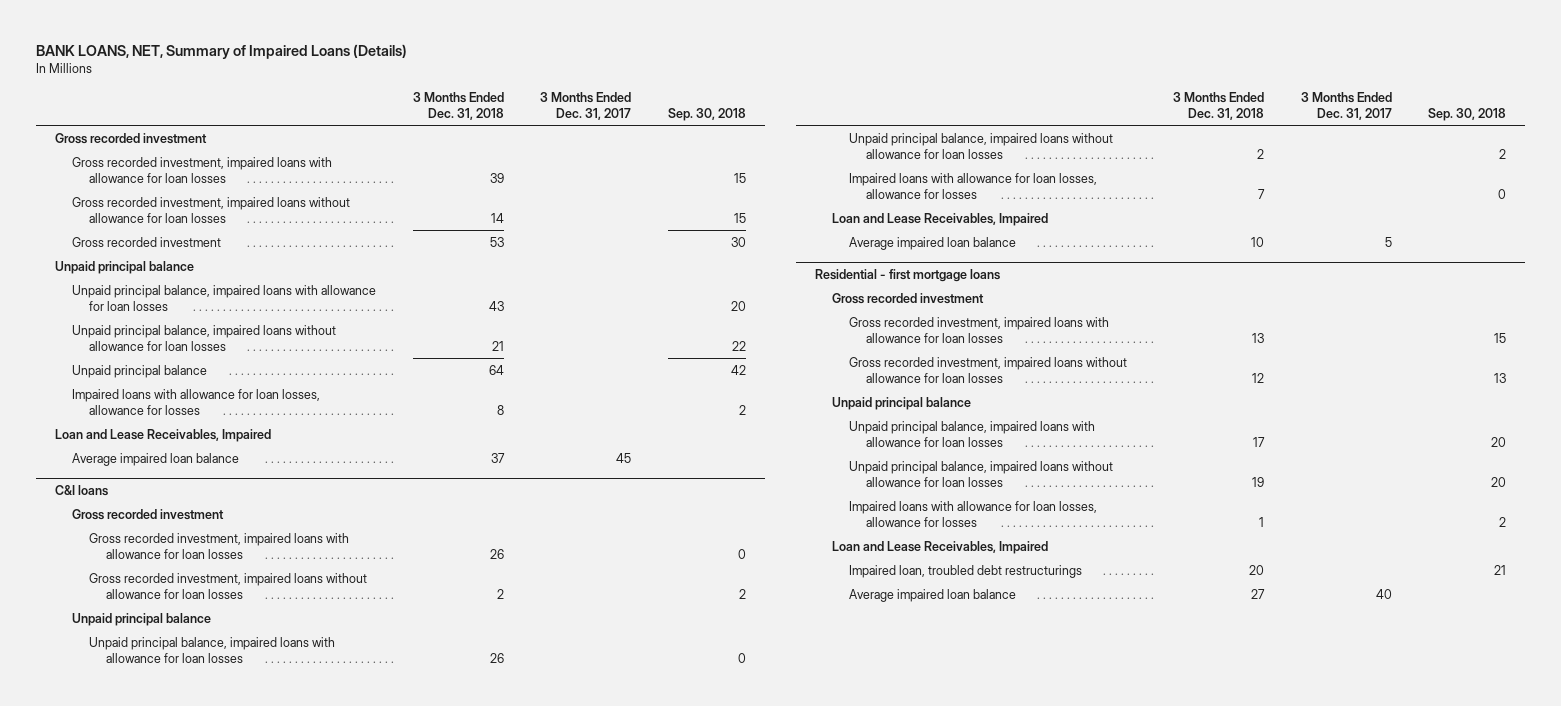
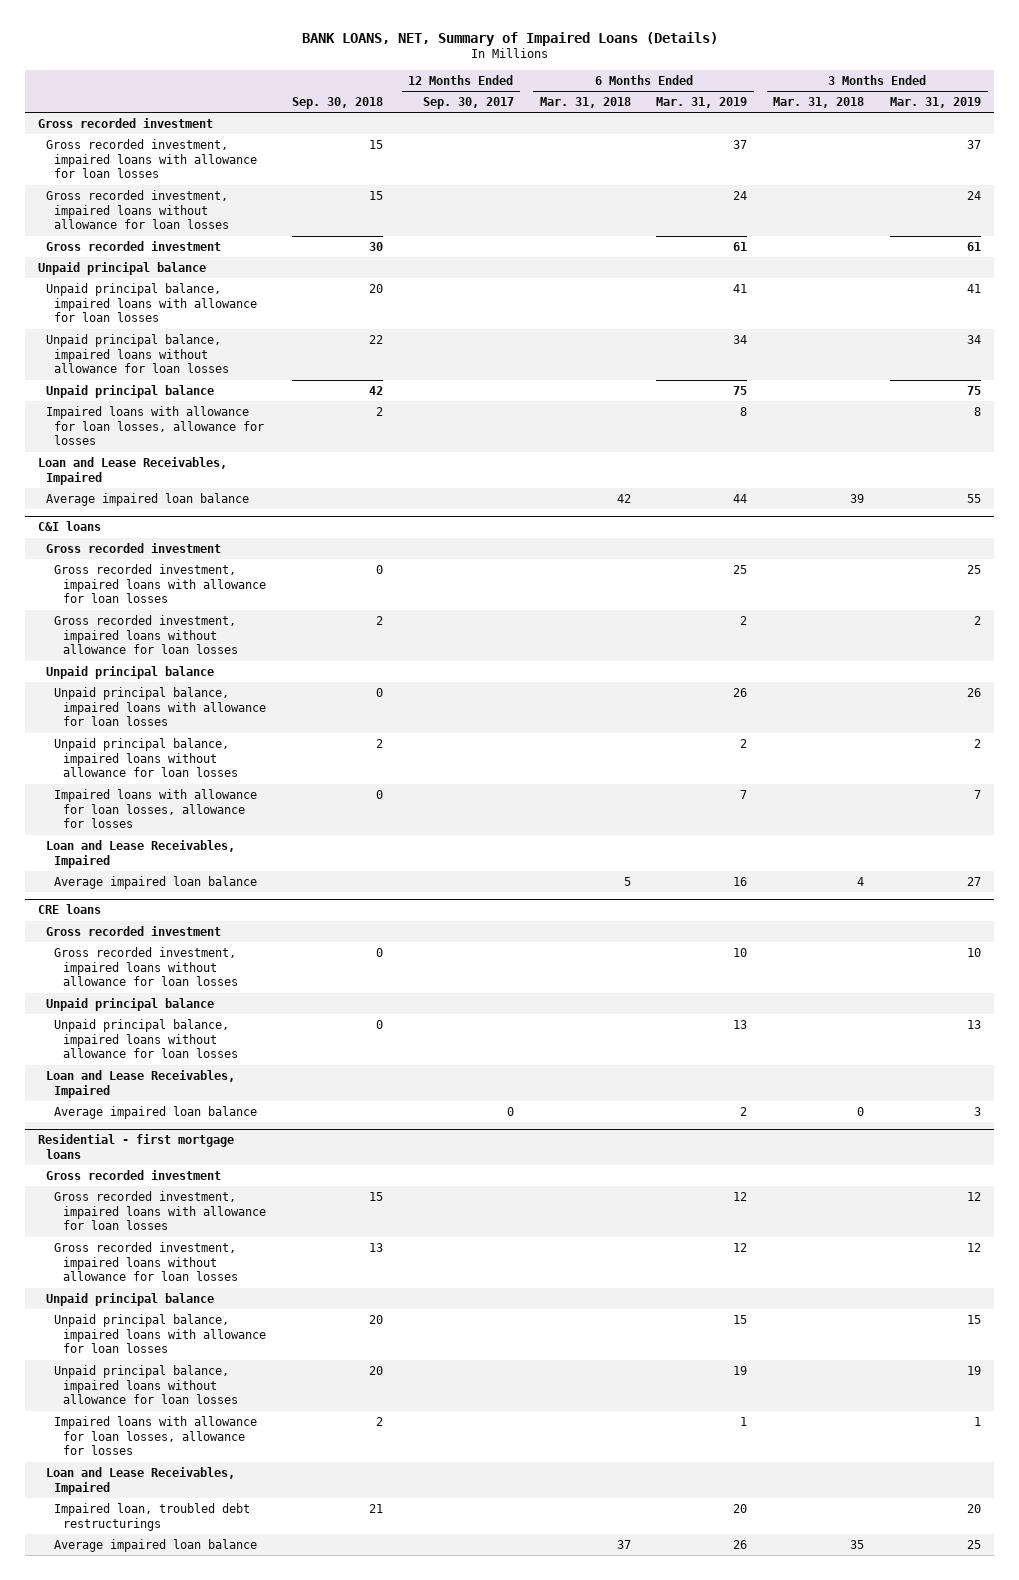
- | 3 Months Ended Dec. 31, 2018 | 3 Months Ended Dec. 31, 2017 | Sep. 30, 2018
+ | Sep. 30, 2018 | 12 Months Ended Sep. 30, 2017 | 6 Months Ended Mar. 31, 2018 | 6 Months Ended Mar. 31, 2019 | 3 Months Ended Mar. 31, 2018 | 3 Months Ended Mar. 31, 2019
+ CRE loans
+ Gross recorded investment
+ Gross recorded investment, impaired loans without allowance for loan losses | 0 | | | 10 | | 10
+ Unpaid principal balance
+ Unpaid principal balance, impaired loans without allowance for loan losses | 0 | | | 13 | | 13
+ Loan and Lease Receivables, Impaired
+ Average impaired loan balance | | 0 | | 2 | 0 | 3

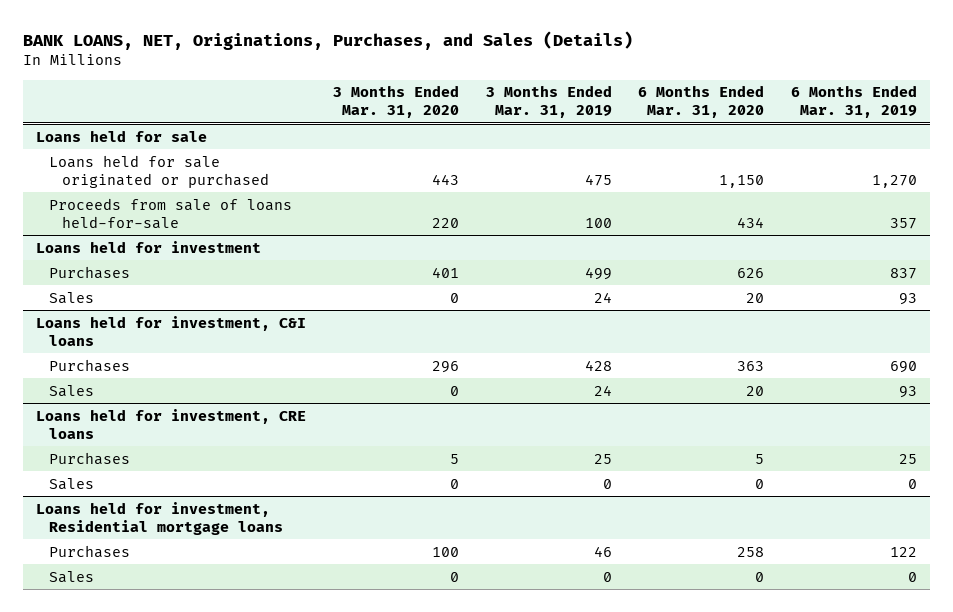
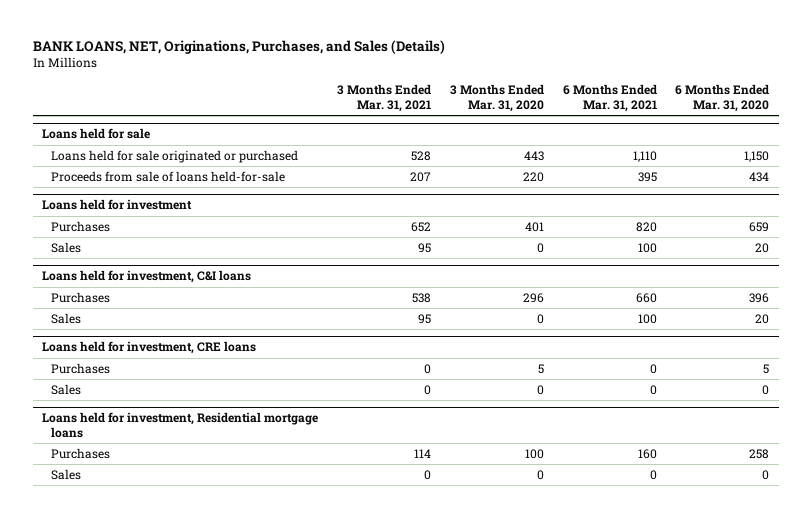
- | 3 Months Ended Mar. 31, 2020 | 3 Months Ended Mar. 31, 2019 | 6 Months Ended Mar. 31, 2020 | 6 Months Ended Mar. 31, 2019
+ | 3 Months Ended Mar. 31, 2021 | 3 Months Ended Mar. 31, 2020 | 6 Months Ended Mar. 31, 2021 | 6 Months Ended Mar. 31, 2020
@ Loans held for investment
- Purchases | 401 | 499 | 626 | 837
+ Purchases | 652 | 401 | 820 | 659
@ Loans held for investment, C&I loans
- Purchases | 296 | 428 | 363 | 690
+ Purchases | 538 | 296 | 660 | 396

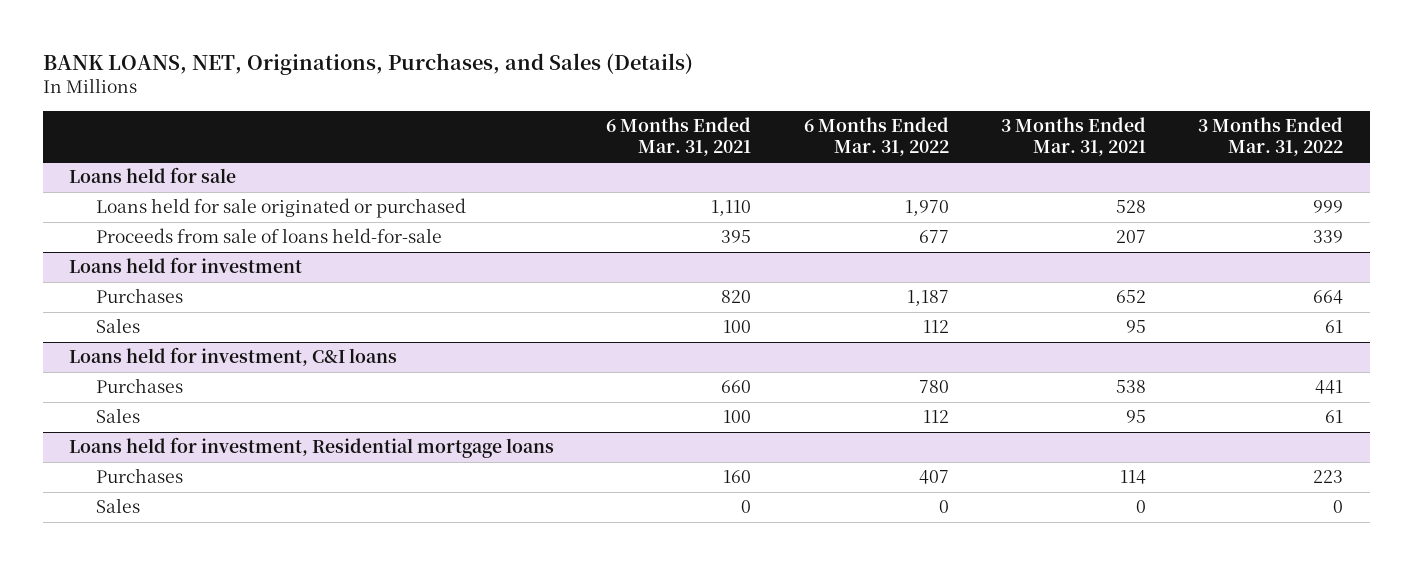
- | 3 Months Ended Mar. 31, 2021 | 3 Months Ended Mar. 31, 2020 | 6 Months Ended Mar. 31, 2021 | 6 Months Ended Mar. 31, 2020
+ | 6 Months Ended Mar. 31, 2021 | 6 Months Ended Mar. 31, 2022 | 3 Months Ended Mar. 31, 2021 | 3 Months Ended Mar. 31, 2022
- Loans held for investment, CRE loans
- Purchases | 0 | 5 | 0 | 5
- Sales | 0 | 0 | 0 | 0

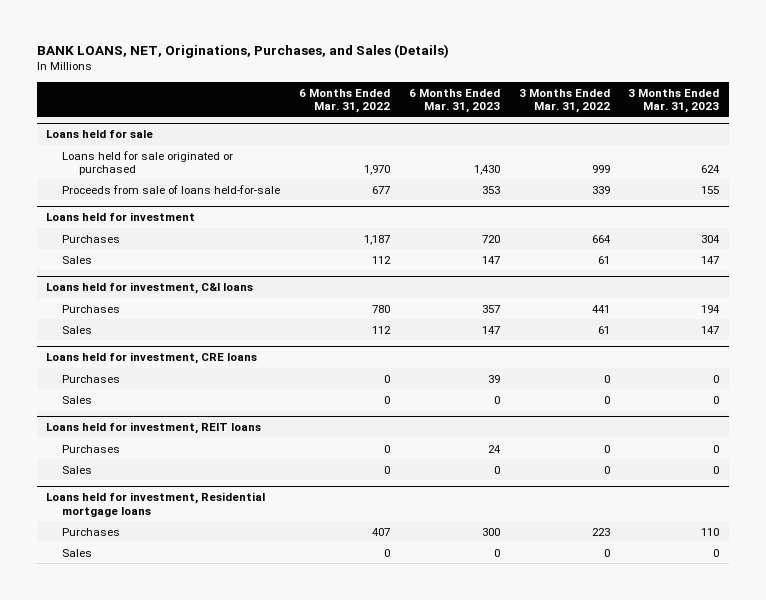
- | 6 Months Ended Mar. 31, 2021 | 6 Months Ended Mar. 31, 2022 | 3 Months Ended Mar. 31, 2021 | 3 Months Ended Mar. 31, 2022
+ | 6 Months Ended Mar. 31, 2022 | 6 Months Ended Mar. 31, 2023 | 3 Months Ended Mar. 31, 2022 | 3 Months Ended Mar. 31, 2023
+ Loans held for investment, CRE loans
+ Purchases | 0 | 39 | 0 | 0
+ Sales | 0 | 0 | 0 | 0
+ Loans held for investment, REIT loans
+ Purchases | 0 | 24 | 0 | 0
+ Sales | 0 | 0 | 0 | 0

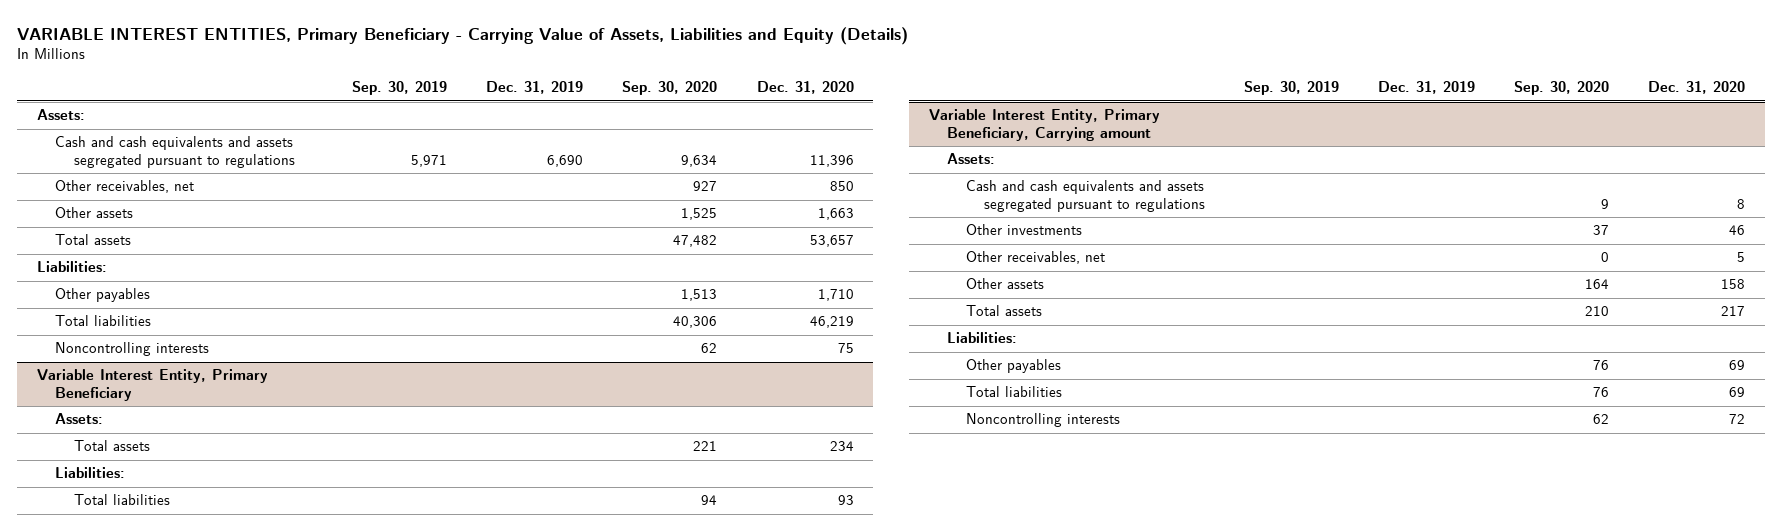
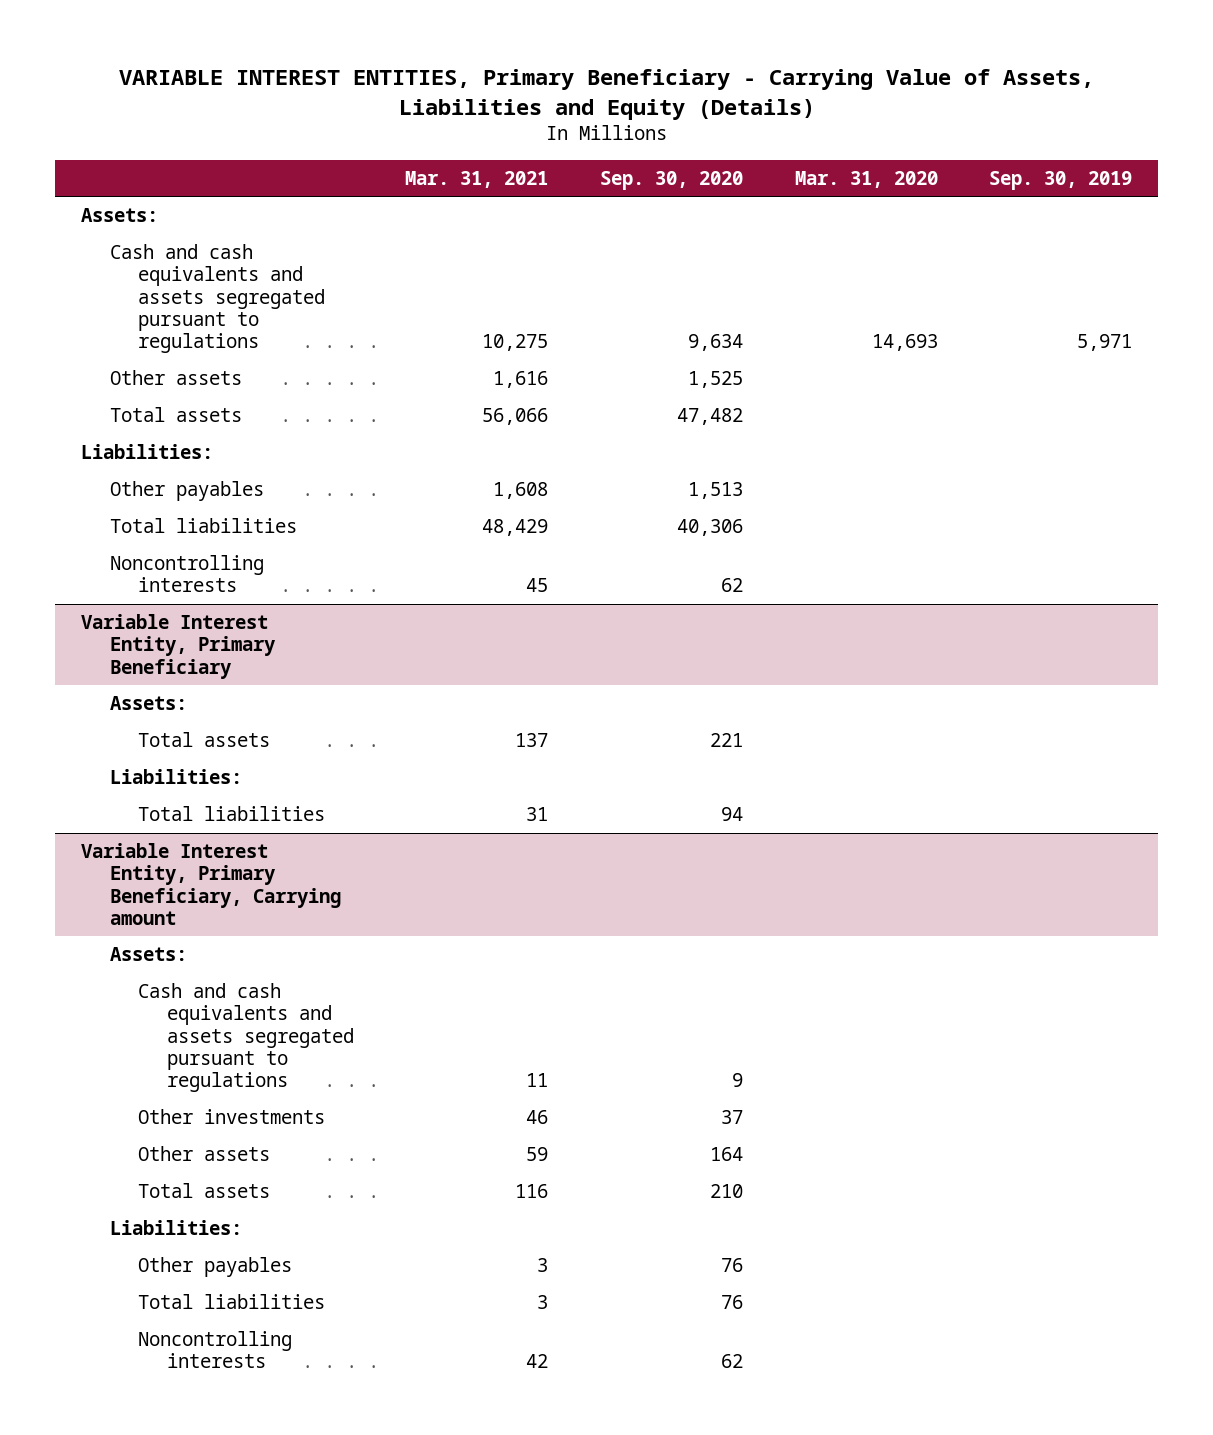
- | Sep. 30, 2019 | Dec. 31, 2019 | Sep. 30, 2020 | Dec. 31, 2020
+ | Mar. 31, 2021 | Sep. 30, 2020 | Mar. 31, 2020 | Sep. 30, 2019
- Other receivables, net | | | 927 | 850
@ Variable Interest Entity, Primary Beneficiary, Carrying amount
- Other receivables, net | | | 0 | 5

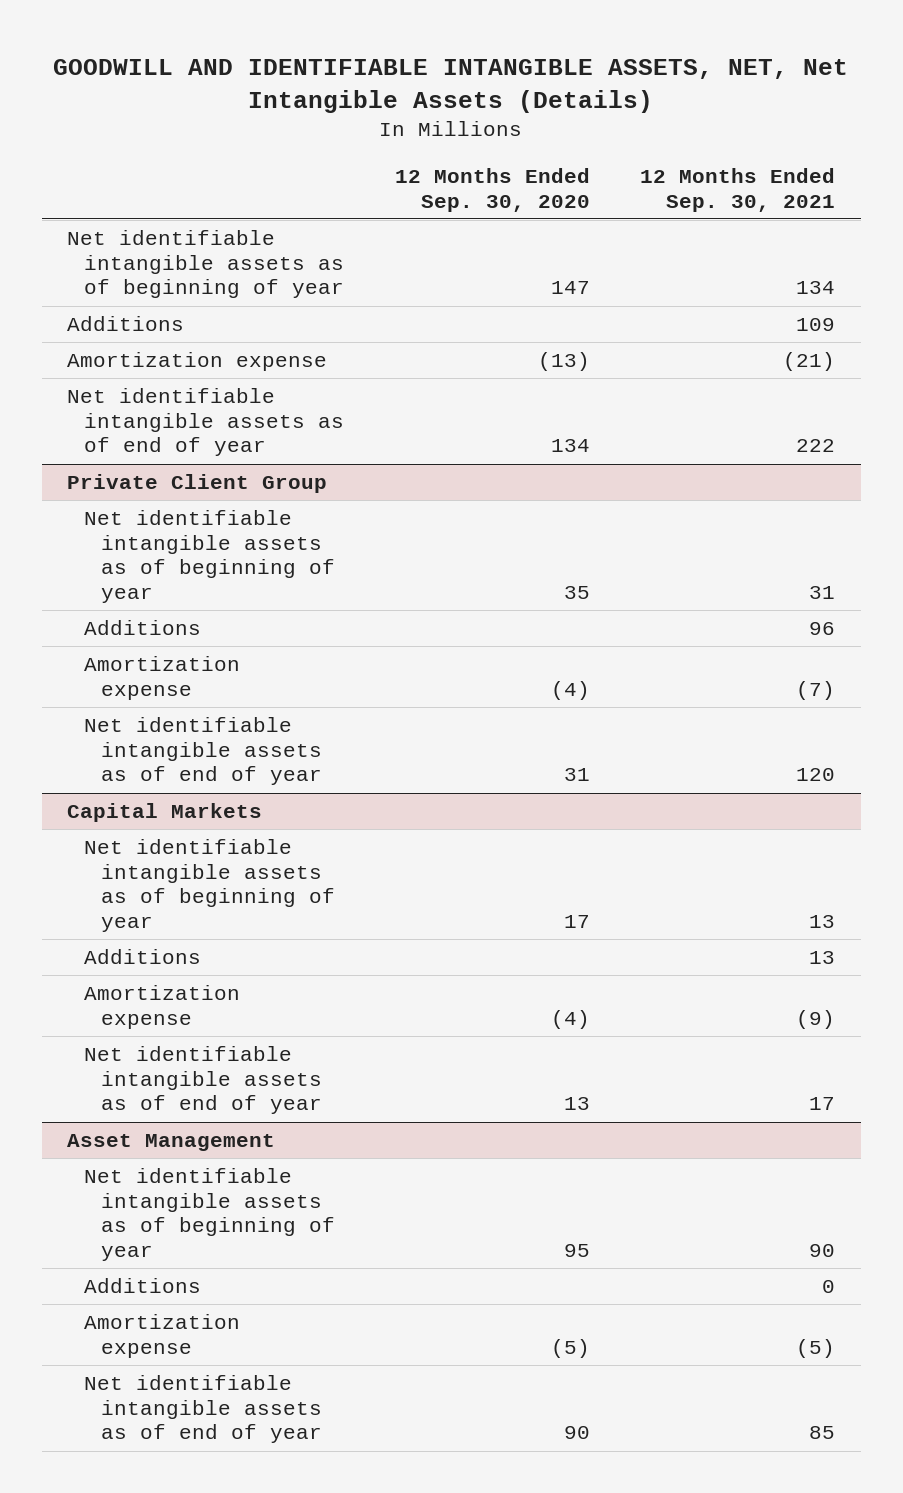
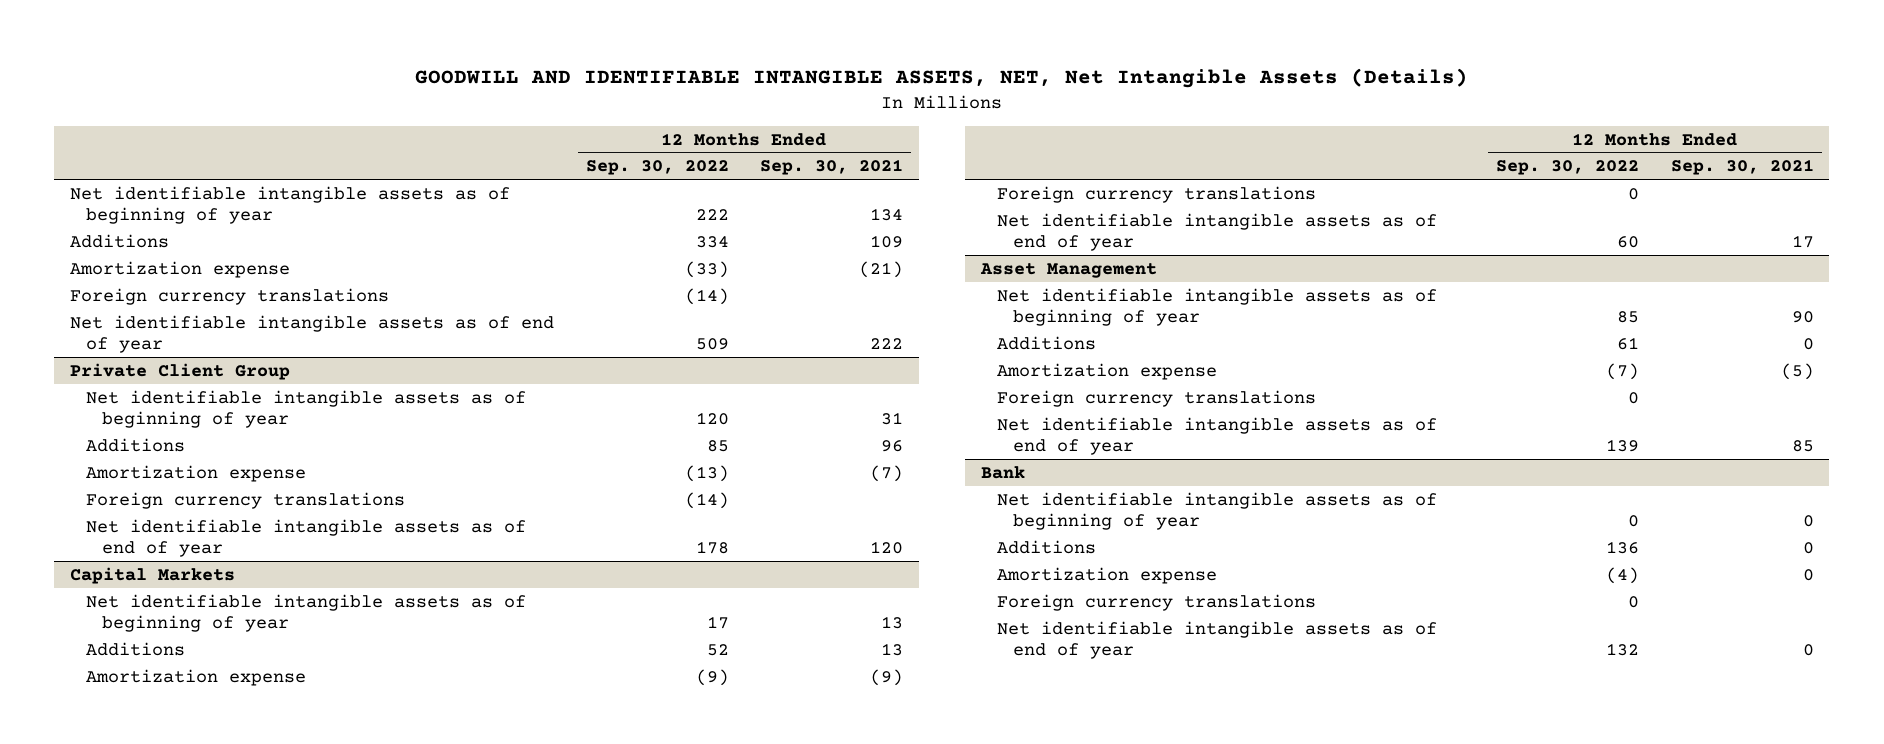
- | 12 Months Ended Sep. 30, 2020 | 12 Months Ended Sep. 30, 2021
+ | 12 Months Ended Sep. 30, 2022 | 12 Months Ended Sep. 30, 2021
+ Foreign currency translations | (14) |
@ Private Client Group
+ Foreign currency translations | (14) |
@ Capital Markets
+ Foreign currency translations | 0 |
@ Asset Management
+ Foreign currency translations | 0 |
+ Bank
+ Net identifiable intangible assets as of beginning of year | 0 | 0
+ Additions | 136 | 0
+ Amortization expense | (4) | 0
+ Foreign currency translations | 0 |
+ Net identifiable intangible assets as of end of year | 132 | 0

